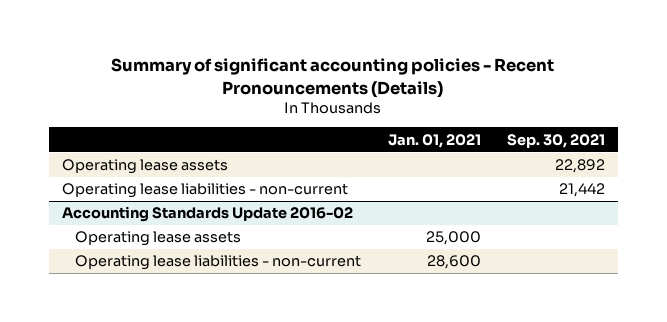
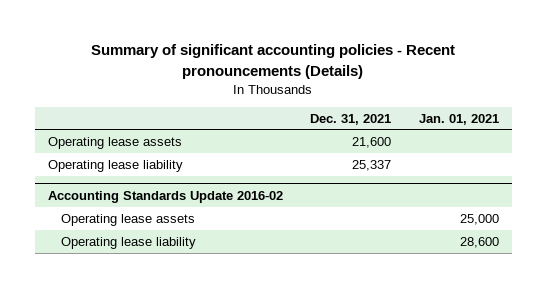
- Summary of significant accounting policies - Recent Pronouncements (Details)
+ Summary of significant accounting policies - Recent pronouncements (Details)
- | Jan. 01, 2021 | Sep. 30, 2021
+ | Dec. 31, 2021 | Jan. 01, 2021
- Operating lease liabilities - non-current | | 21,442
+ Operating lease liability | 25,337 |
@ Accounting Standards Update 2016-02
- Operating lease liabilities - non-current | 28,600 |
+ Operating lease liability | | 28,600

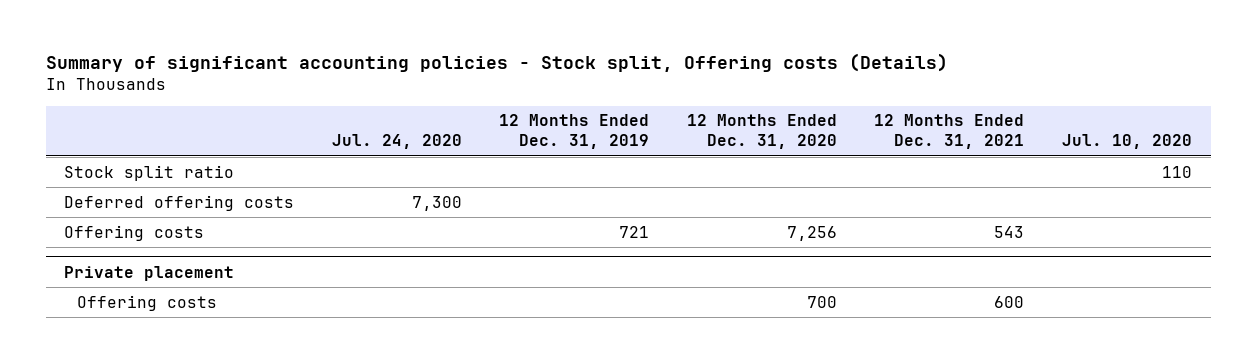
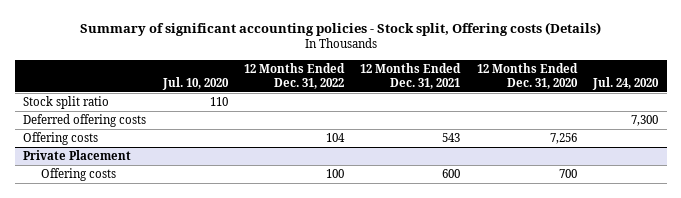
- | Jul. 24, 2020 | 12 Months Ended Dec. 31, 2019 | 12 Months Ended Dec. 31, 2020 | 12 Months Ended Dec. 31, 2021 | Jul. 10, 2020
+ | Jul. 10, 2020 | 12 Months Ended Dec. 31, 2022 | 12 Months Ended Dec. 31, 2021 | 12 Months Ended Dec. 31, 2020 | Jul. 24, 2020
- Private placement
+ Private Placement

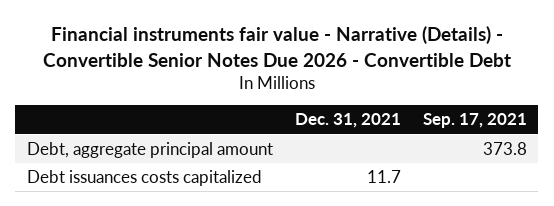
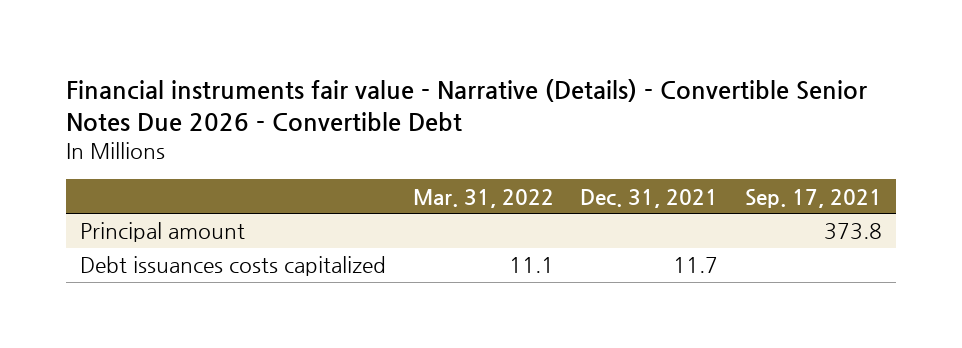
- | Dec. 31, 2021 | Sep. 17, 2021
+ | Mar. 31, 2022 | Dec. 31, 2021 | Sep. 17, 2021
- Debt, aggregate principal amount | | 373.8
+ Principal amount | | | 373.8

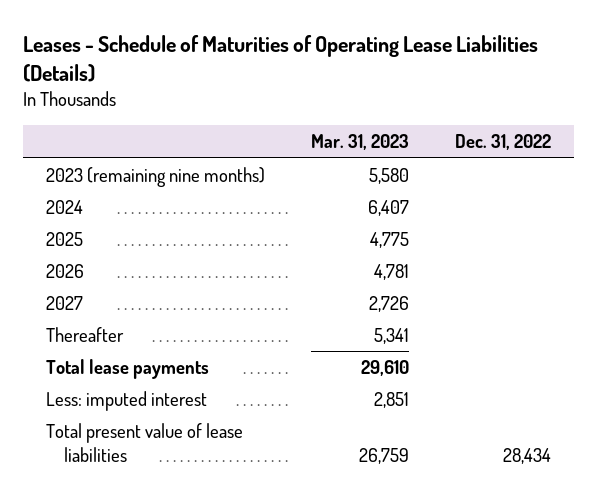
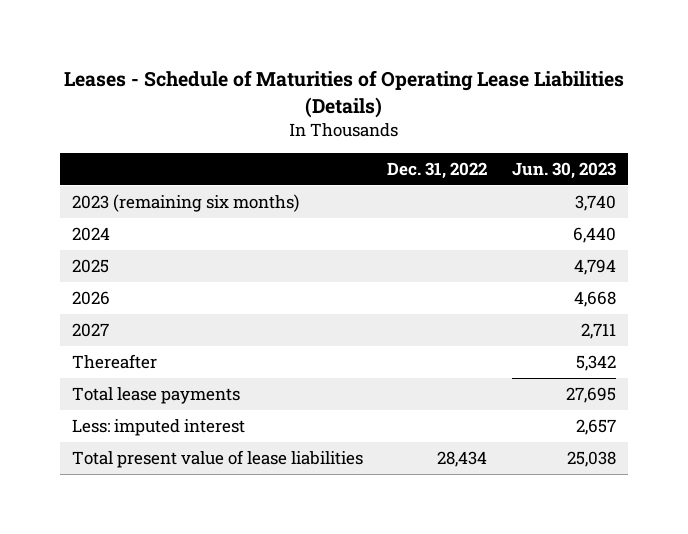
- | Mar. 31, 2023 | Dec. 31, 2022
+ | Dec. 31, 2022 | Jun. 30, 2023
- 2023 (remaining nine months) | 5,580 |
+ 2023 (remaining six months) | | 3,740

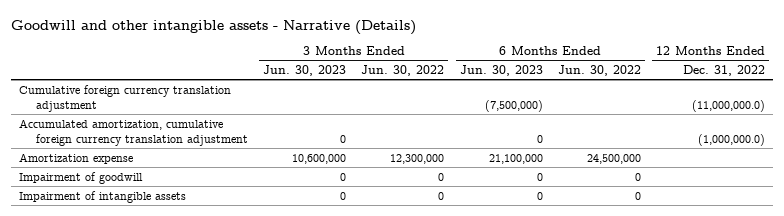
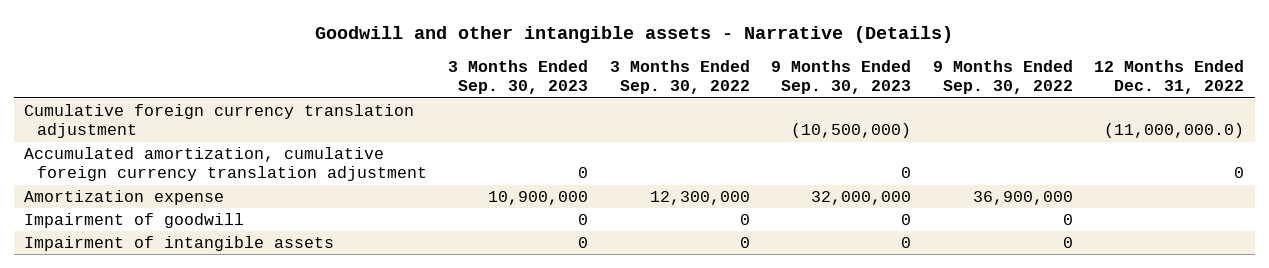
- | 3 Months Ended Jun. 30, 2023 | 3 Months Ended Jun. 30, 2022 | 6 Months Ended Jun. 30, 2023 | 6 Months Ended Jun. 30, 2022 | 12 Months Ended Dec. 31, 2022
+ | 3 Months Ended Sep. 30, 2023 | 3 Months Ended Sep. 30, 2022 | 9 Months Ended Sep. 30, 2023 | 9 Months Ended Sep. 30, 2022 | 12 Months Ended Dec. 31, 2022
- Accumulated amortization, cumulative foreign currency translation adjustment | 0 | | 0 | | (1,000,000.0)
+ Accumulated amortization, cumulative foreign currency translation adjustment | 0 | | 0 | | 0

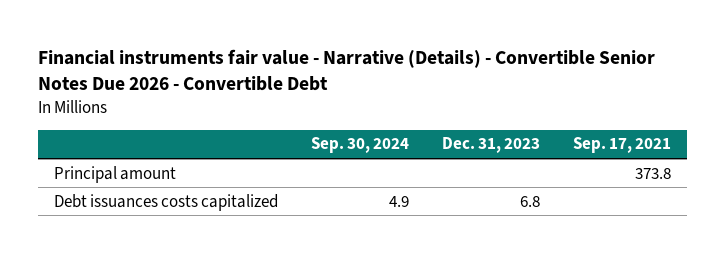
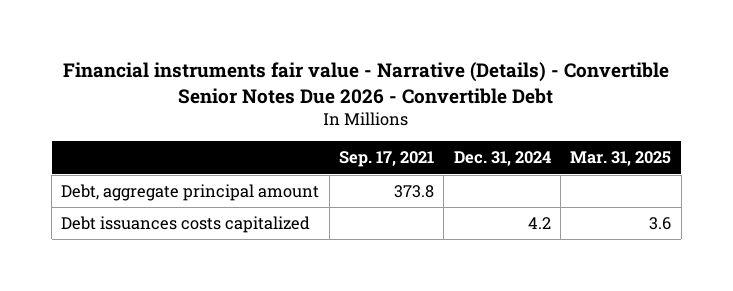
- | Sep. 30, 2024 | Dec. 31, 2023 | Sep. 17, 2021
+ | Sep. 17, 2021 | Dec. 31, 2024 | Mar. 31, 2025
- Principal amount | | | 373.8
+ Debt, aggregate principal amount | 373.8 | |

